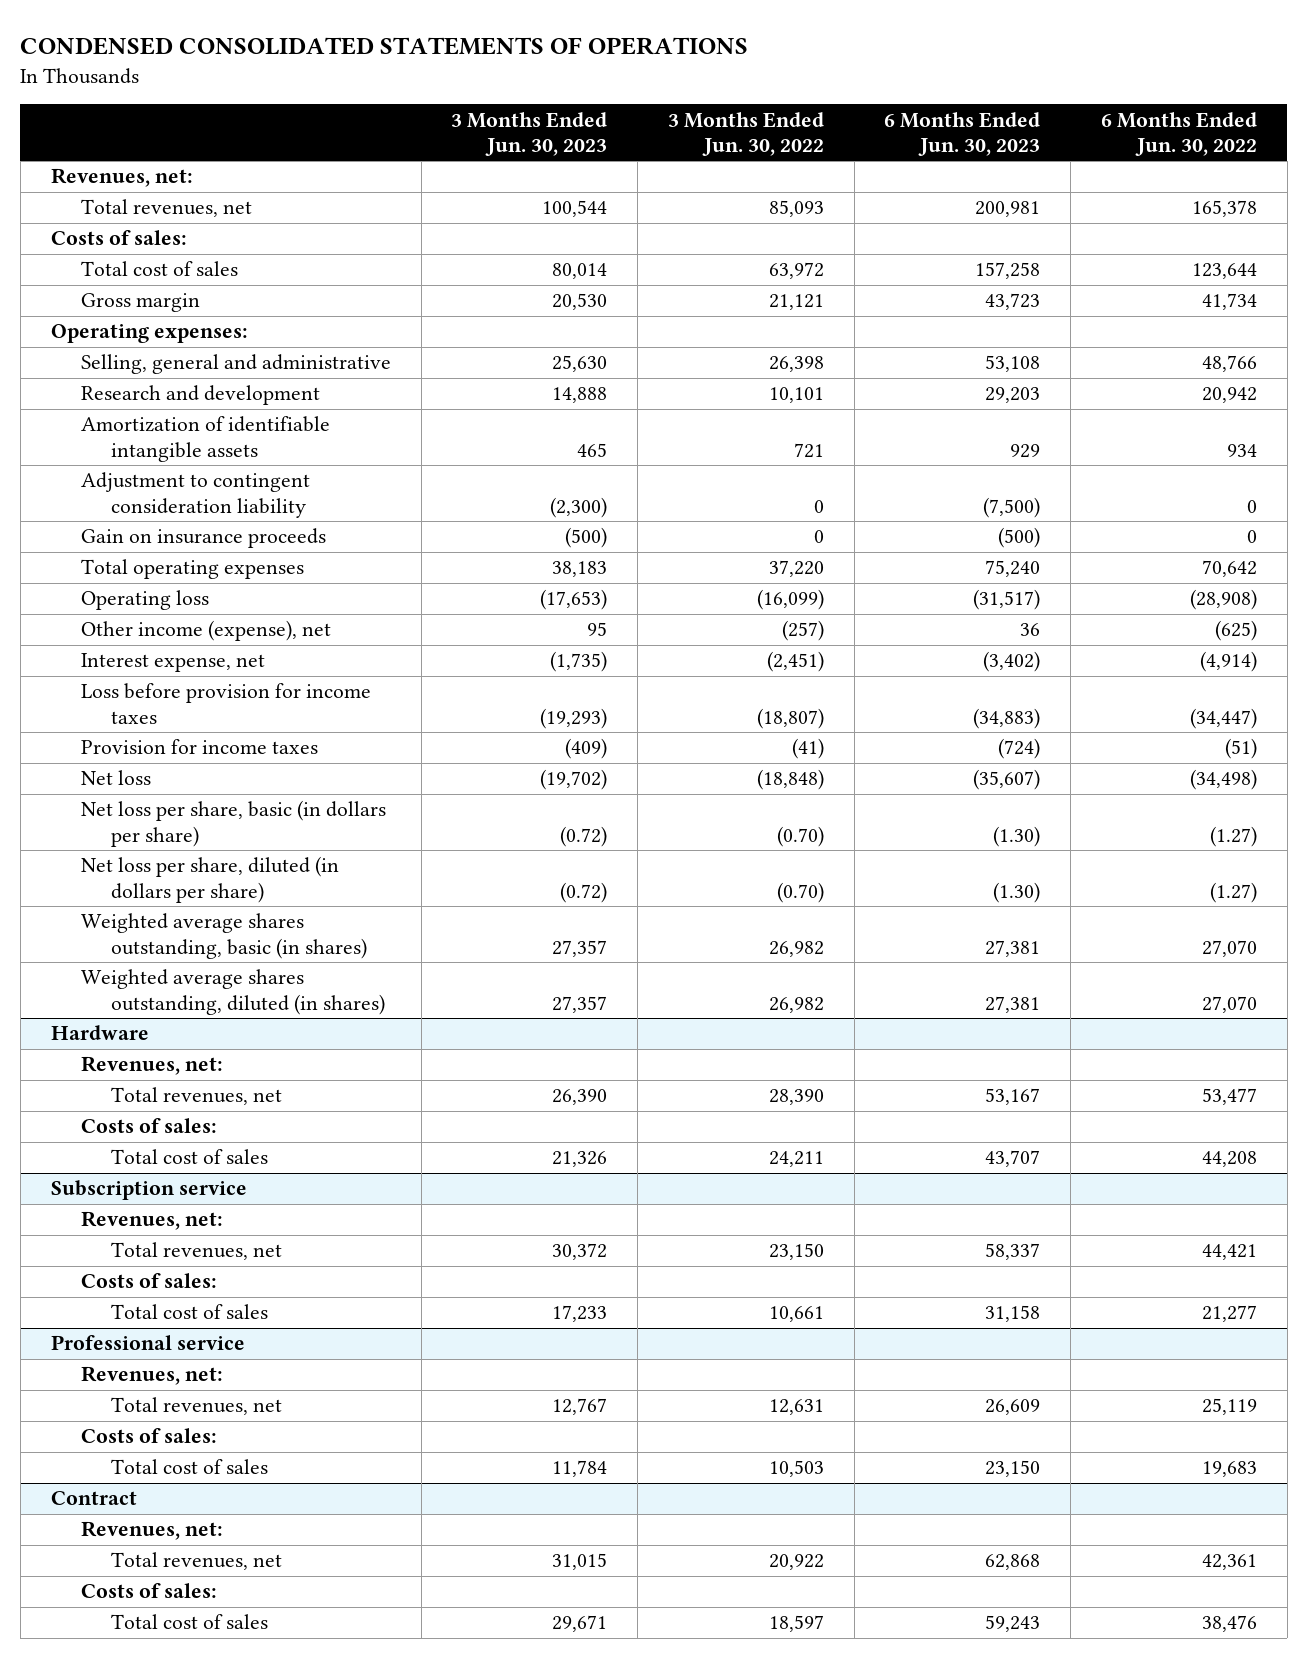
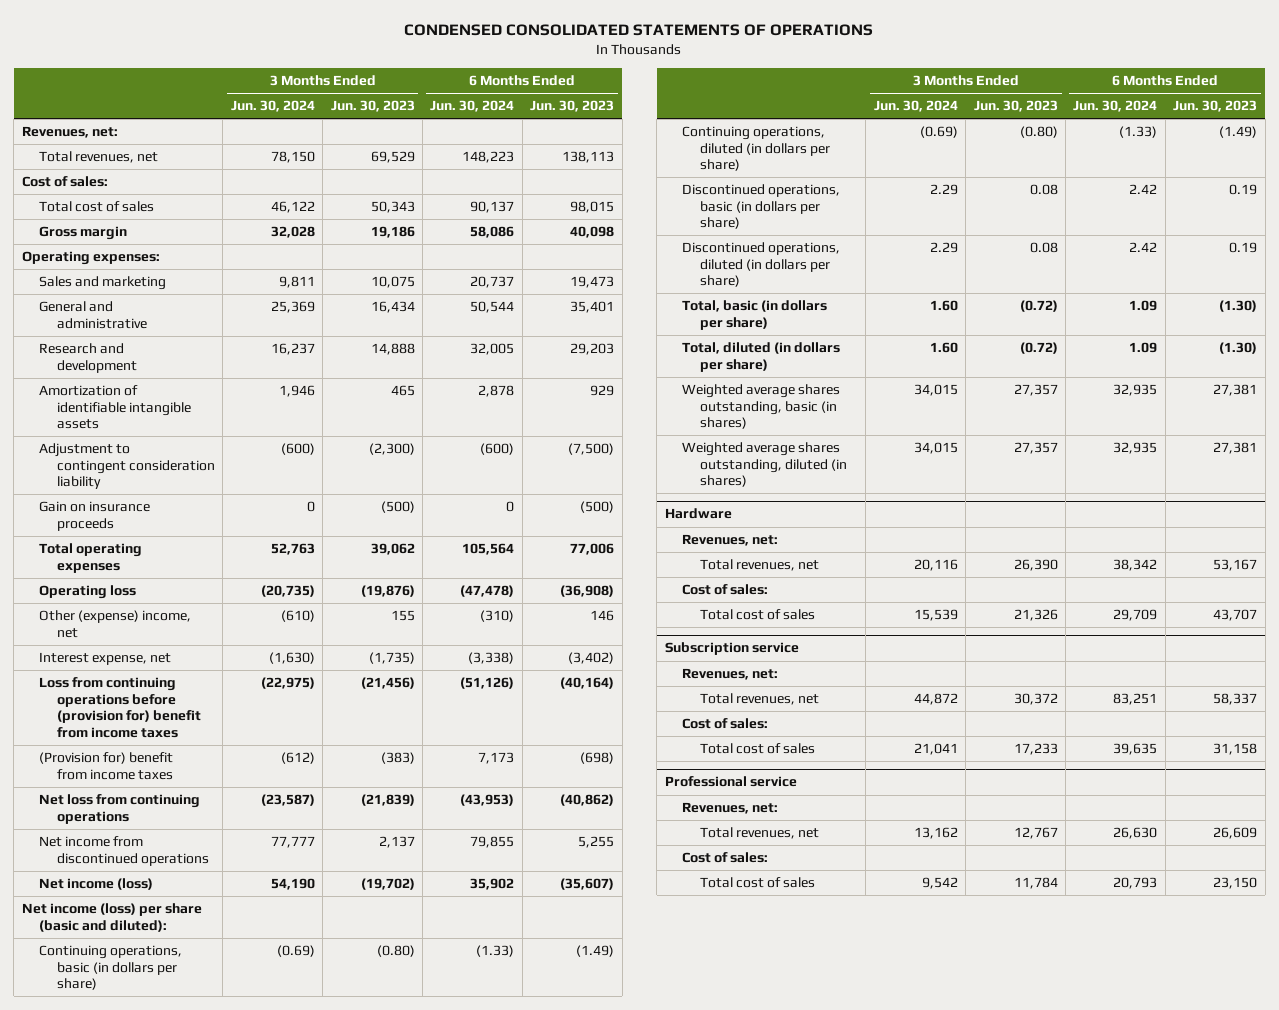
- | 3 Months Ended Jun. 30, 2023 | 3 Months Ended Jun. 30, 2022 | 6 Months Ended Jun. 30, 2023 | 6 Months Ended Jun. 30, 2022
+ | 3 Months Ended Jun. 30, 2024 | 3 Months Ended Jun. 30, 2023 | 6 Months Ended Jun. 30, 2024 | 6 Months Ended Jun. 30, 2023
- Total revenues, net | 100,544 | 85,093 | 200,981 | 165,378
- Costs of sales:
- Total cost of sales | 80,014 | 63,972 | 157,258 | 123,644
- Gross margin | 20,530 | 21,121 | 43,723 | 41,734
+ Total revenues, net | 78,150 | 69,529 | 148,223 | 138,113
+ Cost of sales:
+ Total cost of sales | 46,122 | 50,343 | 90,137 | 98,015
+ Gross margin | 32,028 | 19,186 | 58,086 | 40,098
- Selling, general and administrative | 25,630 | 26,398 | 53,108 | 48,766
+ Sales and marketing | 9,811 | 10,075 | 20,737 | 19,473
+ General and administrative | 25,369 | 16,434 | 50,544 | 35,401
- Total operating expenses | 38,183 | 37,220 | 75,240 | 70,642
- Operating loss | (17,653) | (16,099) | (31,517) | (28,908)
- Other income (expense), net | 95 | (257) | 36 | (625)
+ Total operating expenses | 52,763 | 39,062 | 105,564 | 77,006
+ Operating loss | (20,735) | (19,876) | (47,478) | (36,908)
+ Other (expense) income, net | (610) | 155 | (310) | 146
- Loss before provision for income taxes | (19,293) | (18,807) | (34,883) | (34,447)
- Provision for income taxes | (409) | (41) | (724) | (51)
- Net loss | (19,702) | (18,848) | (35,607) | (34,498)
- Net loss per share, basic (in dollars per share) | (0.72) | (0.70) | (1.30) | (1.27)
- Net loss per share, diluted (in dollars per share) | (0.72) | (0.70) | (1.30) | (1.27)
+ Loss from continuing operations before (provision for) benefit from income taxes | (22,975) | (21,456) | (51,126) | (40,164)
+ (Provision for) benefit from income taxes | (612) | (383) | 7,173 | (698)
+ Net loss from continuing operations | (23,587) | (21,839) | (43,953) | (40,862)
+ Net income from discontinued operations | 77,777 | 2,137 | 79,855 | 5,255
+ Net income (loss) | 54,190 | (19,702) | 35,902 | (35,607)
+ Net income (loss) per share (basic and diluted):
+ Continuing operations, basic (in dollars per share) | (0.69) | (0.80) | (1.33) | (1.49)
+ Continuing operations, diluted (in dollars per share) | (0.69) | (0.80) | (1.33) | (1.49)
+ Discontinued operations, basic (in dollars per share) | 2.29 | 0.08 | 2.42 | 0.19
+ Discontinued operations, diluted (in dollars per share) | 2.29 | 0.08 | 2.42 | 0.19
+ Total, basic (in dollars per share) | 1.60 | (0.72) | 1.09 | (1.30)
+ Total, diluted (in dollars per share) | 1.60 | (0.72) | 1.09 | (1.30)
@ Hardware
- Costs of sales:
+ Cost of sales:
@ Subscription service
- Costs of sales:
+ Cost of sales:
@ Professional service
- Costs of sales:
+ Cost of sales:
- Contract
- Revenues, net:
- Total revenues, net | 31,015 | 20,922 | 62,868 | 42,361
- Costs of sales:
- Total cost of sales | 29,671 | 18,597 | 59,243 | 38,476

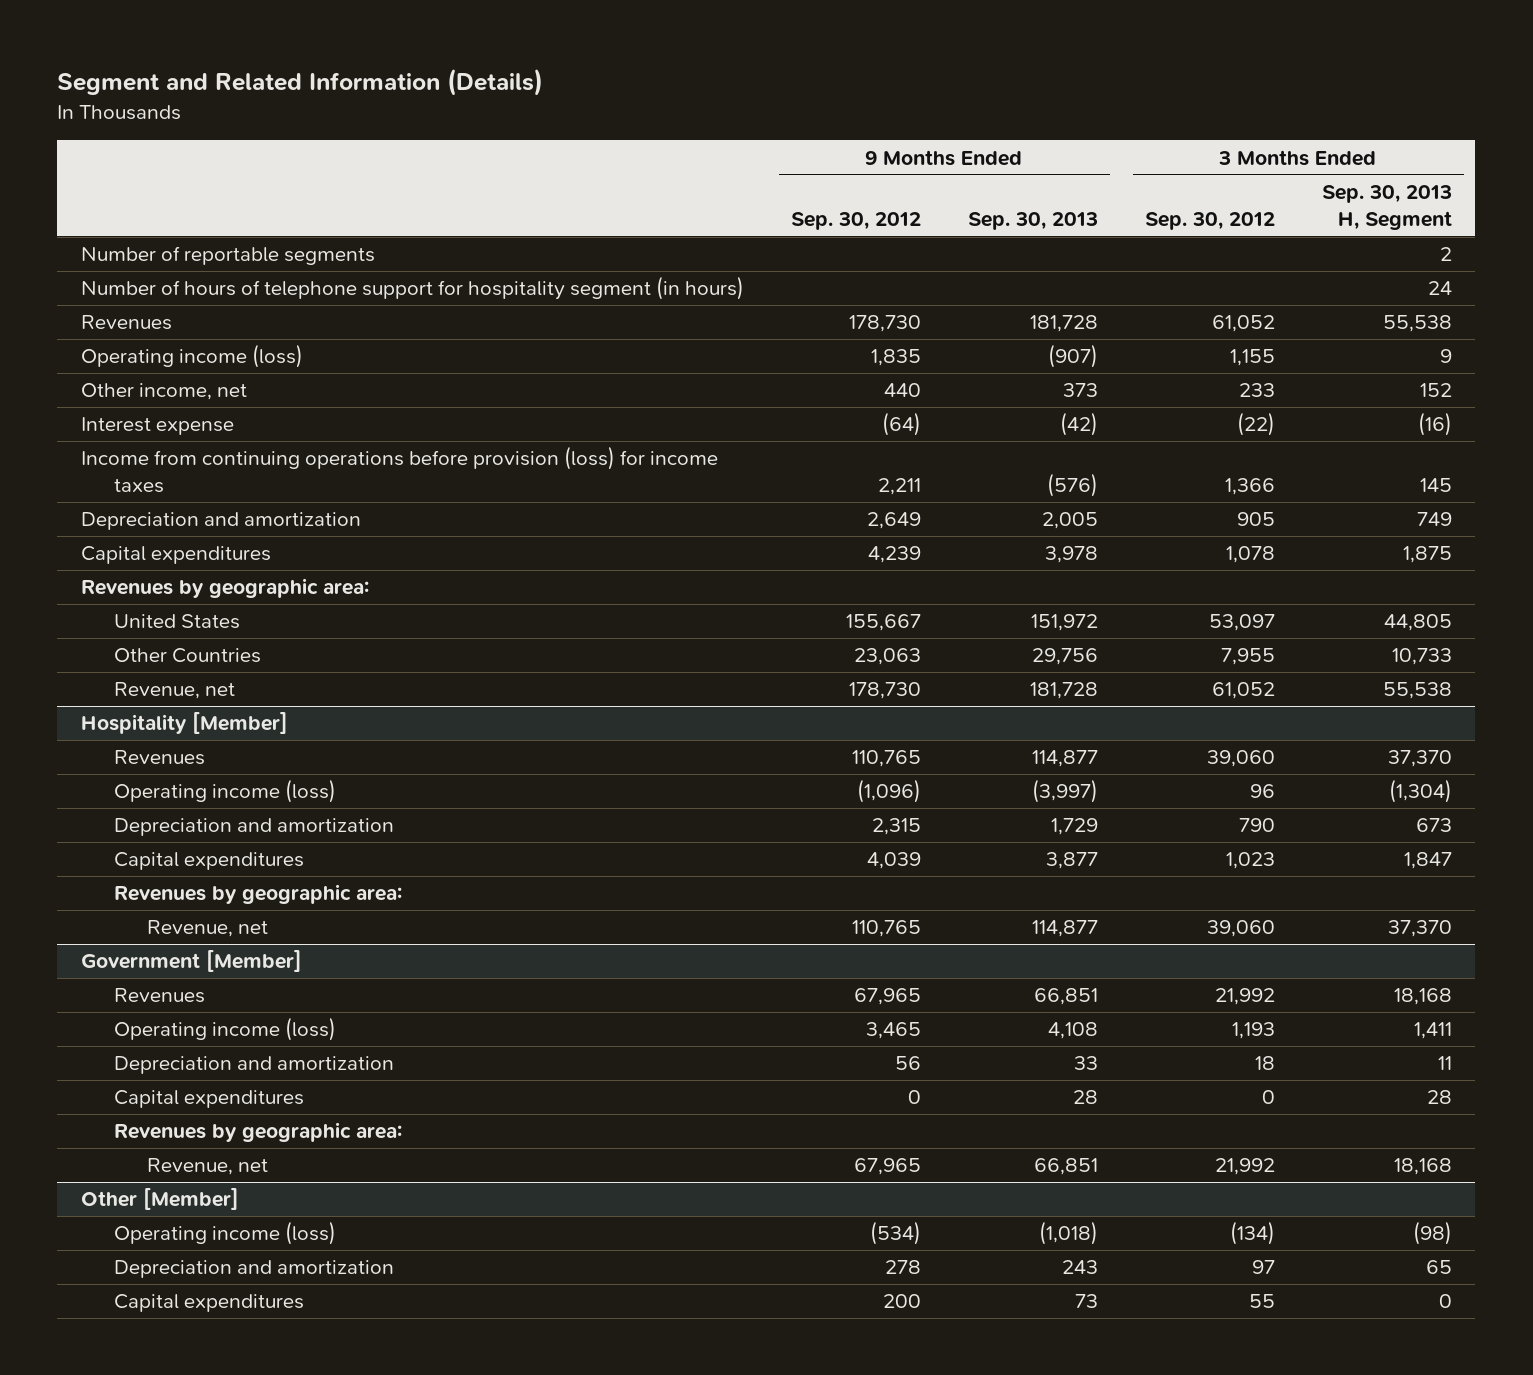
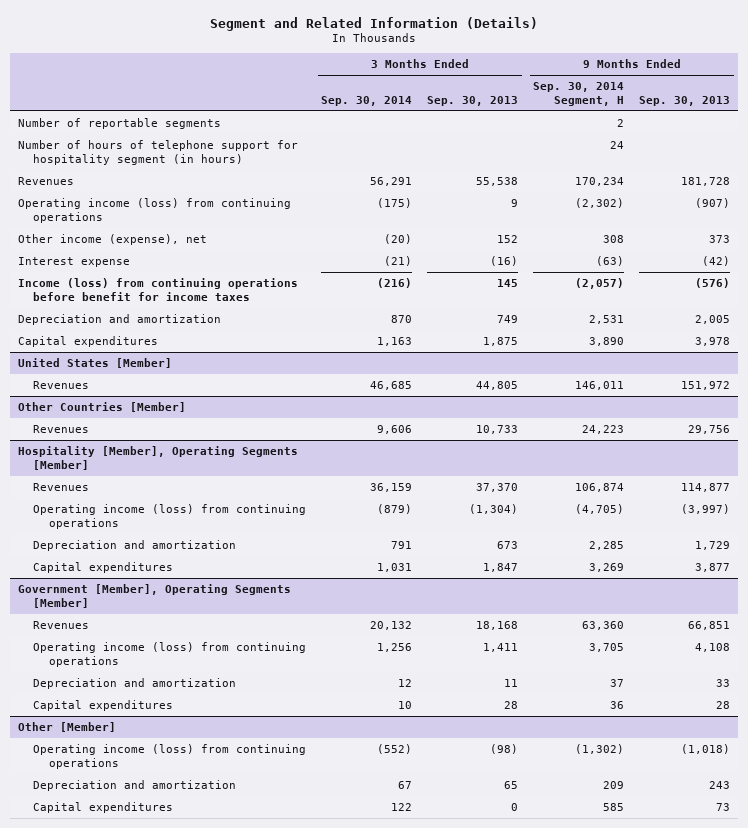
- | 9 Months Ended Sep. 30, 2012 | 9 Months Ended Sep. 30, 2013 | 3 Months Ended Sep. 30, 2012 | 3 Months Ended Sep. 30, 2013 H, Segment
+ | 3 Months Ended Sep. 30, 2014 | 3 Months Ended Sep. 30, 2013 | 9 Months Ended Sep. 30, 2014 Segment, H | 9 Months Ended Sep. 30, 2013
- Operating income (loss) | 1,835 | (907) | 1,155 | 9
- Other income, net | 440 | 373 | 233 | 152
+ Operating income (loss) from continuing operations | (175) | 9 | (2,302) | (907)
+ Other income (expense), net | (20) | 152 | 308 | 373
- Income from continuing operations before provision (loss) for income taxes | 2,211 | (576) | 1,366 | 145
+ Income (loss) from continuing operations before benefit for income taxes | (216) | 145 | (2,057) | (576)
- Revenues by geographic area:
- United States | 155,667 | 151,972 | 53,097 | 44,805
- Other Countries | 23,063 | 29,756 | 7,955 | 10,733
- Revenue, net | 178,730 | 181,728 | 61,052 | 55,538
- Hospitality [Member]
+ United States [Member]
+ Revenues | 46,685 | 44,805 | 146,011 | 151,972
+ Other Countries [Member]
+ Revenues | 9,606 | 10,733 | 24,223 | 29,756
+ Hospitality [Member], Operating Segments [Member]
- Operating income (loss) | (1,096) | (3,997) | 96 | (1,304)
+ Operating income (loss) from continuing operations | (879) | (1,304) | (4,705) | (3,997)
- Revenues by geographic area:
- Revenue, net | 110,765 | 114,877 | 39,060 | 37,370
- Government [Member]
+ Government [Member], Operating Segments [Member]
- Operating income (loss) | 3,465 | 4,108 | 1,193 | 1,411
+ Operating income (loss) from continuing operations | 1,256 | 1,411 | 3,705 | 4,108
- Revenues by geographic area:
- Revenue, net | 67,965 | 66,851 | 21,992 | 18,168
@ Other [Member]
- Operating income (loss) | (534) | (1,018) | (134) | (98)
+ Operating income (loss) from continuing operations | (552) | (98) | (1,302) | (1,018)

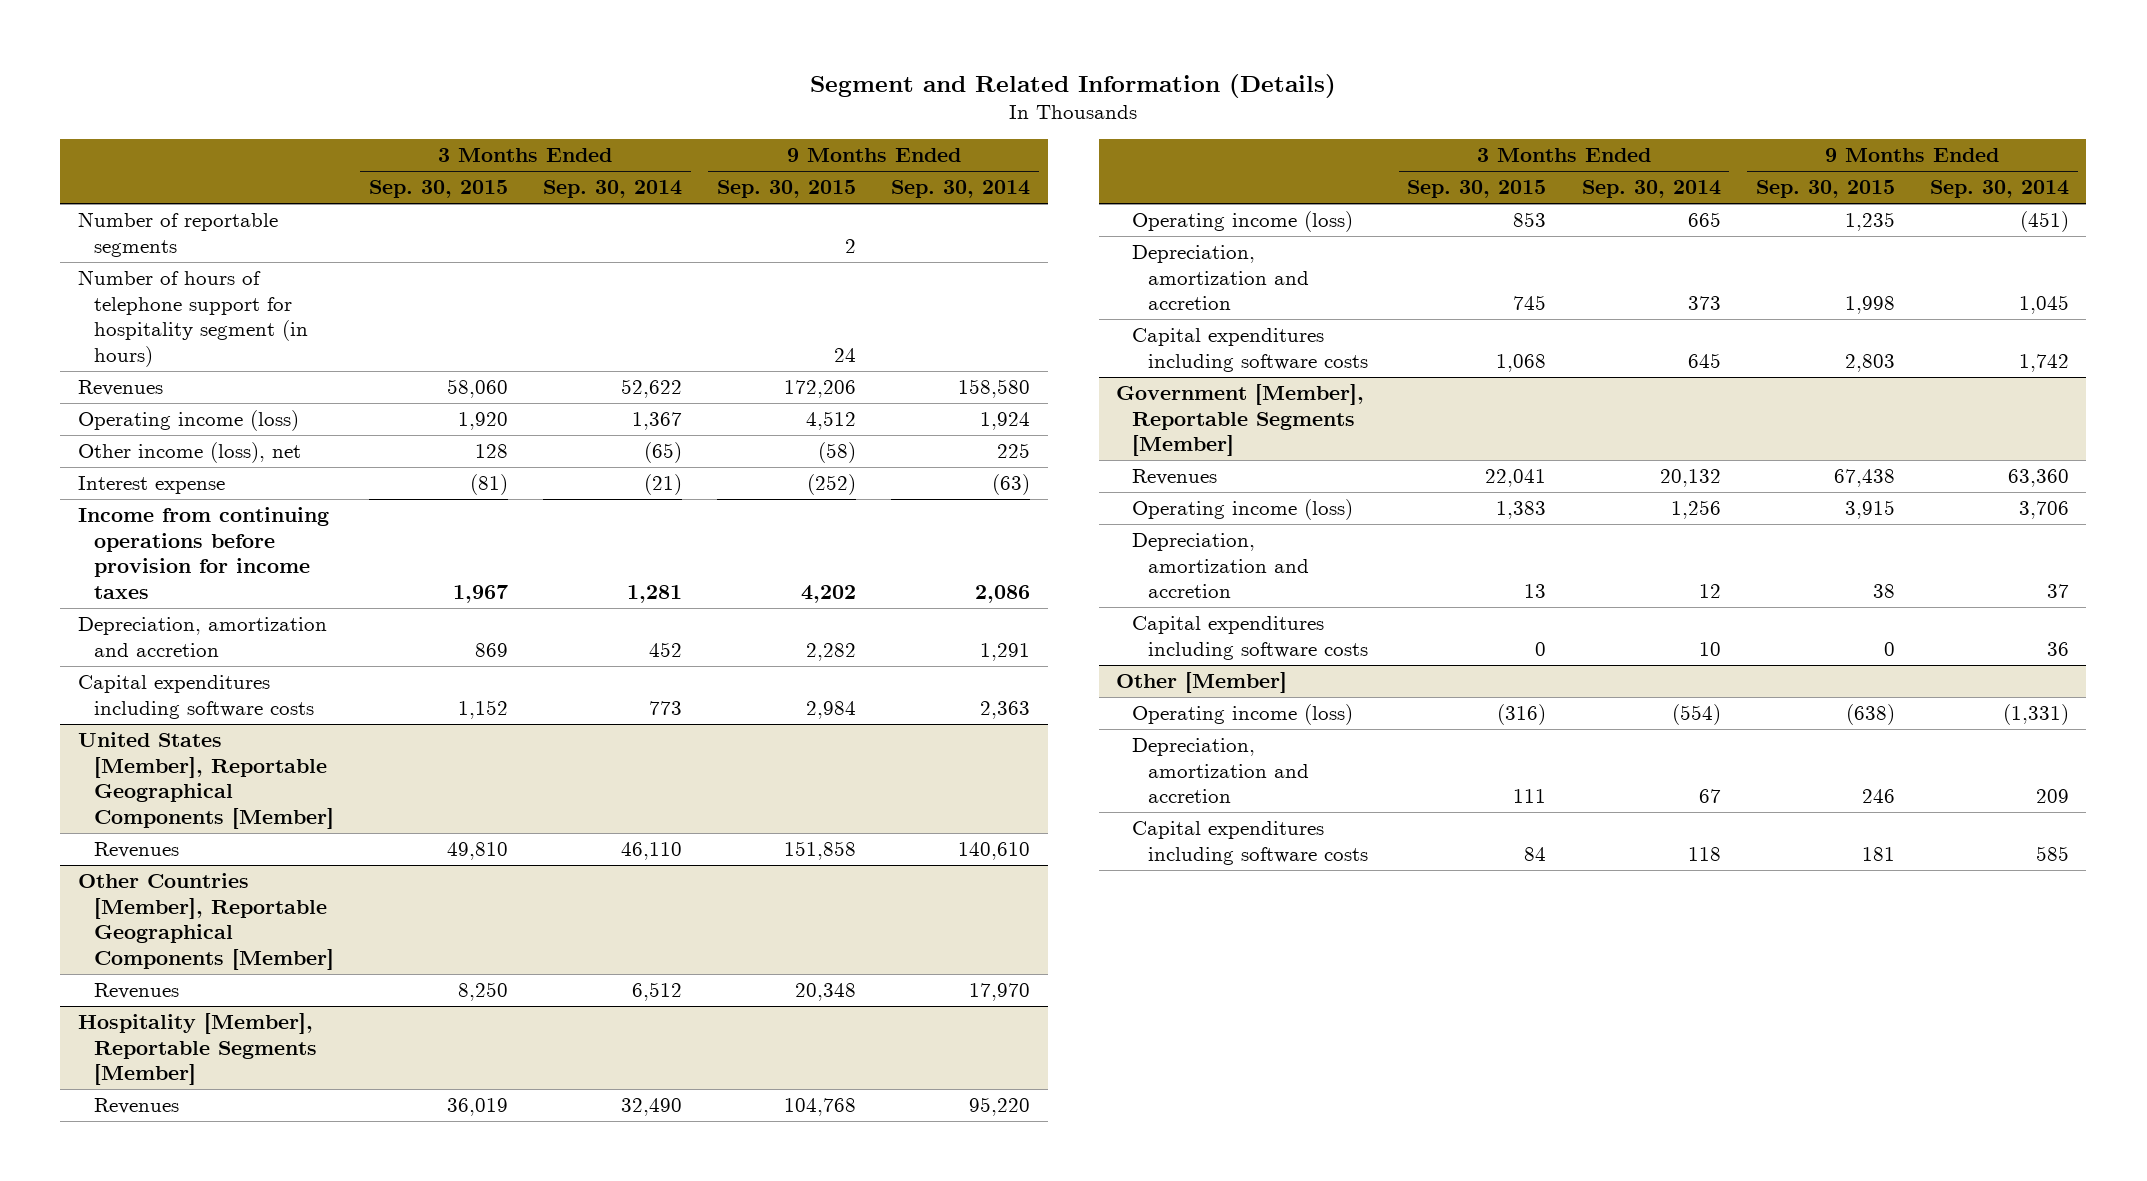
- | 3 Months Ended Sep. 30, 2014 | 3 Months Ended Sep. 30, 2013 | 9 Months Ended Sep. 30, 2014 Segment, H | 9 Months Ended Sep. 30, 2013
+ | 3 Months Ended Sep. 30, 2015 | 3 Months Ended Sep. 30, 2014 | 9 Months Ended Sep. 30, 2015 | 9 Months Ended Sep. 30, 2014
- Revenues | 56,291 | 55,538 | 170,234 | 181,728
- Operating income (loss) from continuing operations | (175) | 9 | (2,302) | (907)
- Other income (expense), net | (20) | 152 | 308 | 373
+ Revenues | 58,060 | 52,622 | 172,206 | 158,580
+ Operating income (loss) | 1,920 | 1,367 | 4,512 | 1,924
+ Other income (loss), net | 128 | (65) | (58) | 225
- Income (loss) from continuing operations before benefit for income taxes | (216) | 145 | (2,057) | (576)
- Depreciation and amortization | 870 | 749 | 2,531 | 2,005
- Capital expenditures | 1,163 | 1,875 | 3,890 | 3,978
- United States [Member]
- Revenues | 46,685 | 44,805 | 146,011 | 151,972
- Other Countries [Member]
- Revenues | 9,606 | 10,733 | 24,223 | 29,756
- Hospitality [Member], Operating Segments [Member]
- Revenues | 36,159 | 37,370 | 106,874 | 114,877
- Operating income (loss) from continuing operations | (879) | (1,304) | (4,705) | (3,997)
- Depreciation and amortization | 791 | 673 | 2,285 | 1,729
- Capital expenditures | 1,031 | 1,847 | 3,269 | 3,877
- Government [Member], Operating Segments [Member]
+ Income from continuing operations before provision for income taxes | 1,967 | 1,281 | 4,202 | 2,086
+ Depreciation, amortization and accretion | 869 | 452 | 2,282 | 1,291
+ Capital expenditures including software costs | 1,152 | 773 | 2,984 | 2,363
+ United States [Member], Reportable Geographical Components [Member]
+ Revenues | 49,810 | 46,110 | 151,858 | 140,610
+ Other Countries [Member], Reportable Geographical Components [Member]
+ Revenues | 8,250 | 6,512 | 20,348 | 17,970
+ Hospitality [Member], Reportable Segments [Member]
+ Revenues | 36,019 | 32,490 | 104,768 | 95,220
+ Operating income (loss) | 853 | 665 | 1,235 | (451)
+ Depreciation, amortization and accretion | 745 | 373 | 1,998 | 1,045
+ Capital expenditures including software costs | 1,068 | 645 | 2,803 | 1,742
+ Government [Member], Reportable Segments [Member]
- Operating income (loss) from continuing operations | 1,256 | 1,411 | 3,705 | 4,108
- Depreciation and amortization | 12 | 11 | 37 | 33
- Capital expenditures | 10 | 28 | 36 | 28
+ Operating income (loss) | 1,383 | 1,256 | 3,915 | 3,706
+ Depreciation, amortization and accretion | 13 | 12 | 38 | 37
+ Capital expenditures including software costs | 0 | 10 | 0 | 36
@ Other [Member]
- Operating income (loss) from continuing operations | (552) | (98) | (1,302) | (1,018)
- Depreciation and amortization | 67 | 65 | 209 | 243
- Capital expenditures | 122 | 0 | 585 | 73
+ Operating income (loss) | (316) | (554) | (638) | (1,331)
+ Depreciation, amortization and accretion | 111 | 67 | 246 | 209
+ Capital expenditures including software costs | 84 | 118 | 181 | 585

